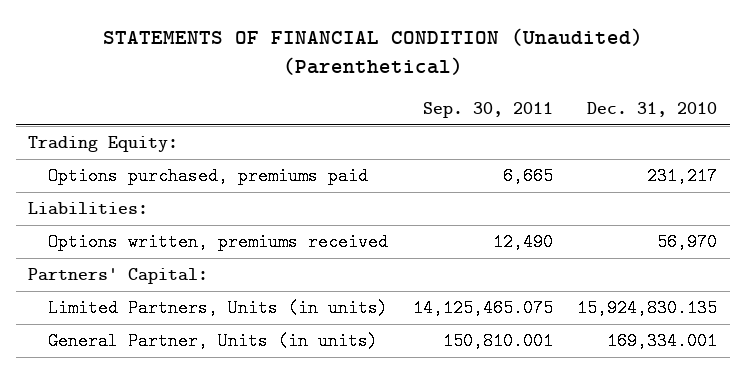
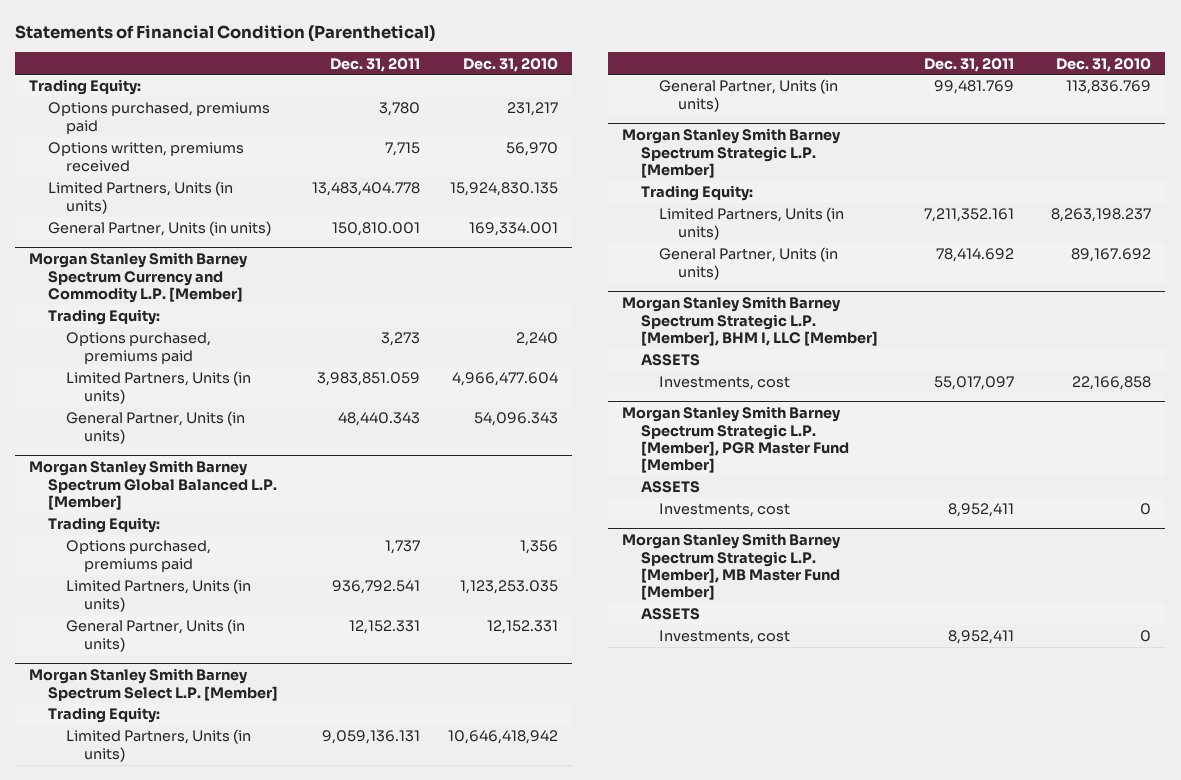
- STATEMENTS OF FINANCIAL CONDITION (Unaudited) (Parenthetical)
+ Statements of Financial Condition (Parenthetical)
- | Sep. 30, 2011 | Dec. 31, 2010
+ | Dec. 31, 2011 | Dec. 31, 2010
- Liabilities:
- Partners' Capital:
+ Morgan Stanley Smith Barney Spectrum Currency and Commodity L.P. [Member]
+ Trading Equity:
+ Options purchased, premiums paid | 3,273 | 2,240
+ Limited Partners, Units (in units) | 3,983,851.059 | 4,966,477.604
+ General Partner, Units (in units) | 48,440.343 | 54,096.343
+ Morgan Stanley Smith Barney Spectrum Global Balanced L.P. [Member]
+ Trading Equity:
+ Options purchased, premiums paid | 1,737 | 1,356
+ Limited Partners, Units (in units) | 936,792.541 | 1,123,253.035
+ General Partner, Units (in units) | 12,152.331 | 12,152.331
+ Morgan Stanley Smith Barney Spectrum Select L.P. [Member]
+ Trading Equity:
+ Limited Partners, Units (in units) | 9,059,136.131 | 10,646,418,942
+ General Partner, Units (in units) | 99,481.769 | 113,836.769
+ Morgan Stanley Smith Barney Spectrum Strategic L.P. [Member]
+ Trading Equity:
+ Limited Partners, Units (in units) | 7,211,352.161 | 8,263,198.237
+ General Partner, Units (in units) | 78,414.692 | 89,167.692
+ Morgan Stanley Smith Barney Spectrum Strategic L.P. [Member], BHM I, LLC [Member]
+ ASSETS
+ Investments, cost | 55,017,097 | 22,166,858
+ Morgan Stanley Smith Barney Spectrum Strategic L.P. [Member], PGR Master Fund [Member]
+ ASSETS
+ Investments, cost | 8,952,411 | 0
+ Morgan Stanley Smith Barney Spectrum Strategic L.P. [Member], MB Master Fund [Member]
+ ASSETS
+ Investments, cost | 8,952,411 | 0

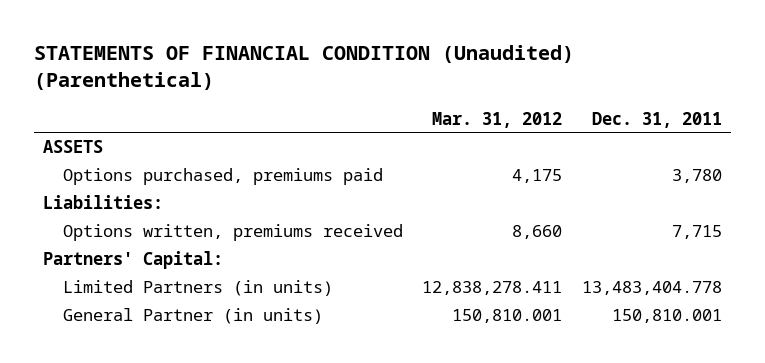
- Statements of Financial Condition (Parenthetical)
+ STATEMENTS OF FINANCIAL CONDITION (Unaudited) (Parenthetical)
- | Dec. 31, 2011 | Dec. 31, 2010
+ | Mar. 31, 2012 | Dec. 31, 2011
- Trading Equity:
+ ASSETS
+ Liabilities:
- Limited Partners, Units (in units) | 13,483,404.778 | 15,924,830.135
- General Partner, Units (in units) | 150,810.001 | 169,334.001
- Morgan Stanley Smith Barney Spectrum Currency and Commodity L.P. [Member]
- Trading Equity:
- Options purchased, premiums paid | 3,273 | 2,240
- Limited Partners, Units (in units) | 3,983,851.059 | 4,966,477.604
- General Partner, Units (in units) | 48,440.343 | 54,096.343
- Morgan Stanley Smith Barney Spectrum Global Balanced L.P. [Member]
- Trading Equity:
- Options purchased, premiums paid | 1,737 | 1,356
- Limited Partners, Units (in units) | 936,792.541 | 1,123,253.035
- General Partner, Units (in units) | 12,152.331 | 12,152.331
- Morgan Stanley Smith Barney Spectrum Select L.P. [Member]
- Trading Equity:
- Limited Partners, Units (in units) | 9,059,136.131 | 10,646,418,942
- General Partner, Units (in units) | 99,481.769 | 113,836.769
- Morgan Stanley Smith Barney Spectrum Strategic L.P. [Member]
- Trading Equity:
- Limited Partners, Units (in units) | 7,211,352.161 | 8,263,198.237
- General Partner, Units (in units) | 78,414.692 | 89,167.692
- Morgan Stanley Smith Barney Spectrum Strategic L.P. [Member], BHM I, LLC [Member]
- ASSETS
- Investments, cost | 55,017,097 | 22,166,858
- Morgan Stanley Smith Barney Spectrum Strategic L.P. [Member], PGR Master Fund [Member]
- ASSETS
- Investments, cost | 8,952,411 | 0
- Morgan Stanley Smith Barney Spectrum Strategic L.P. [Member], MB Master Fund [Member]
- ASSETS
- Investments, cost | 8,952,411 | 0
+ Partners' Capital:
+ Limited Partners (in units) | 12,838,278.411 | 13,483,404.778
+ General Partner (in units) | 150,810.001 | 150,810.001

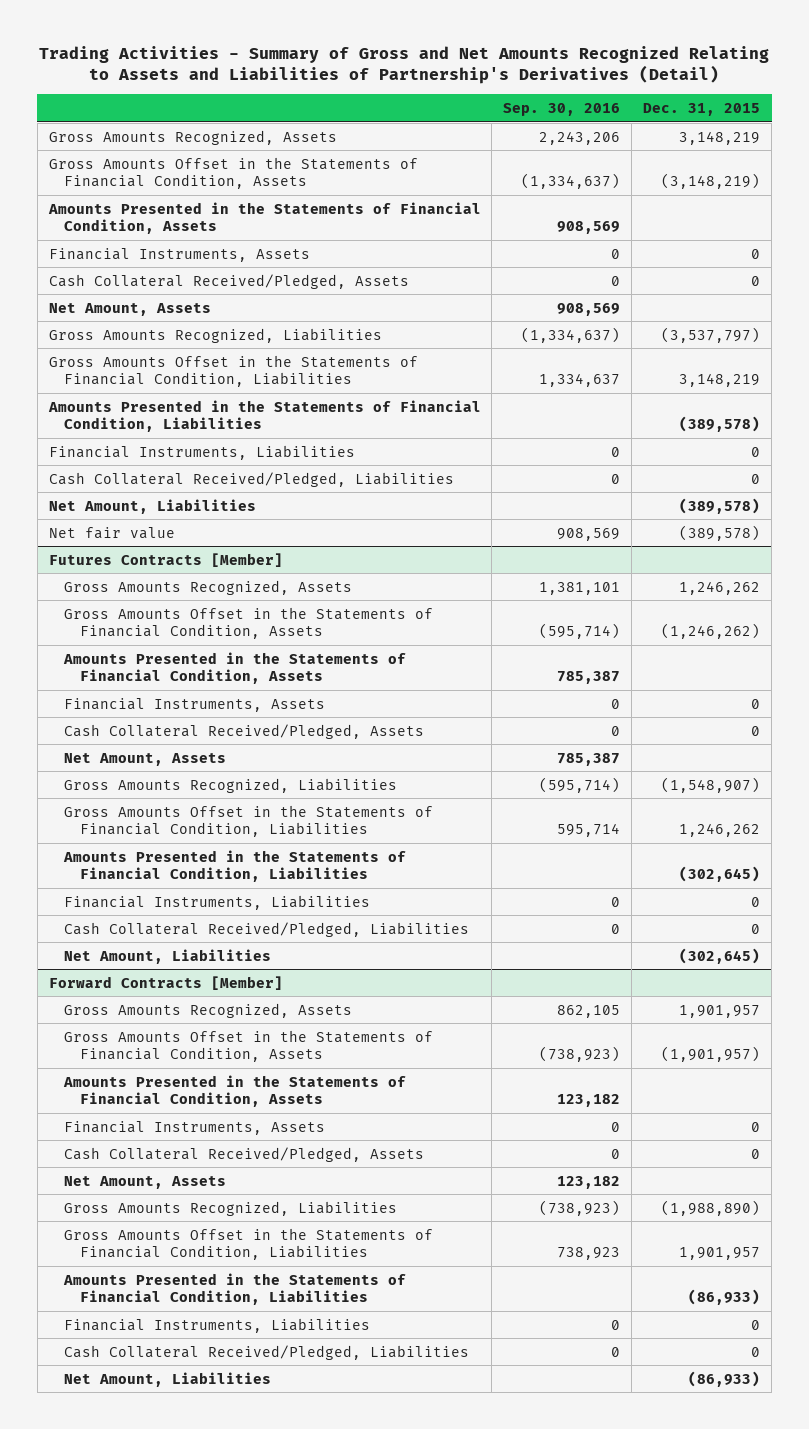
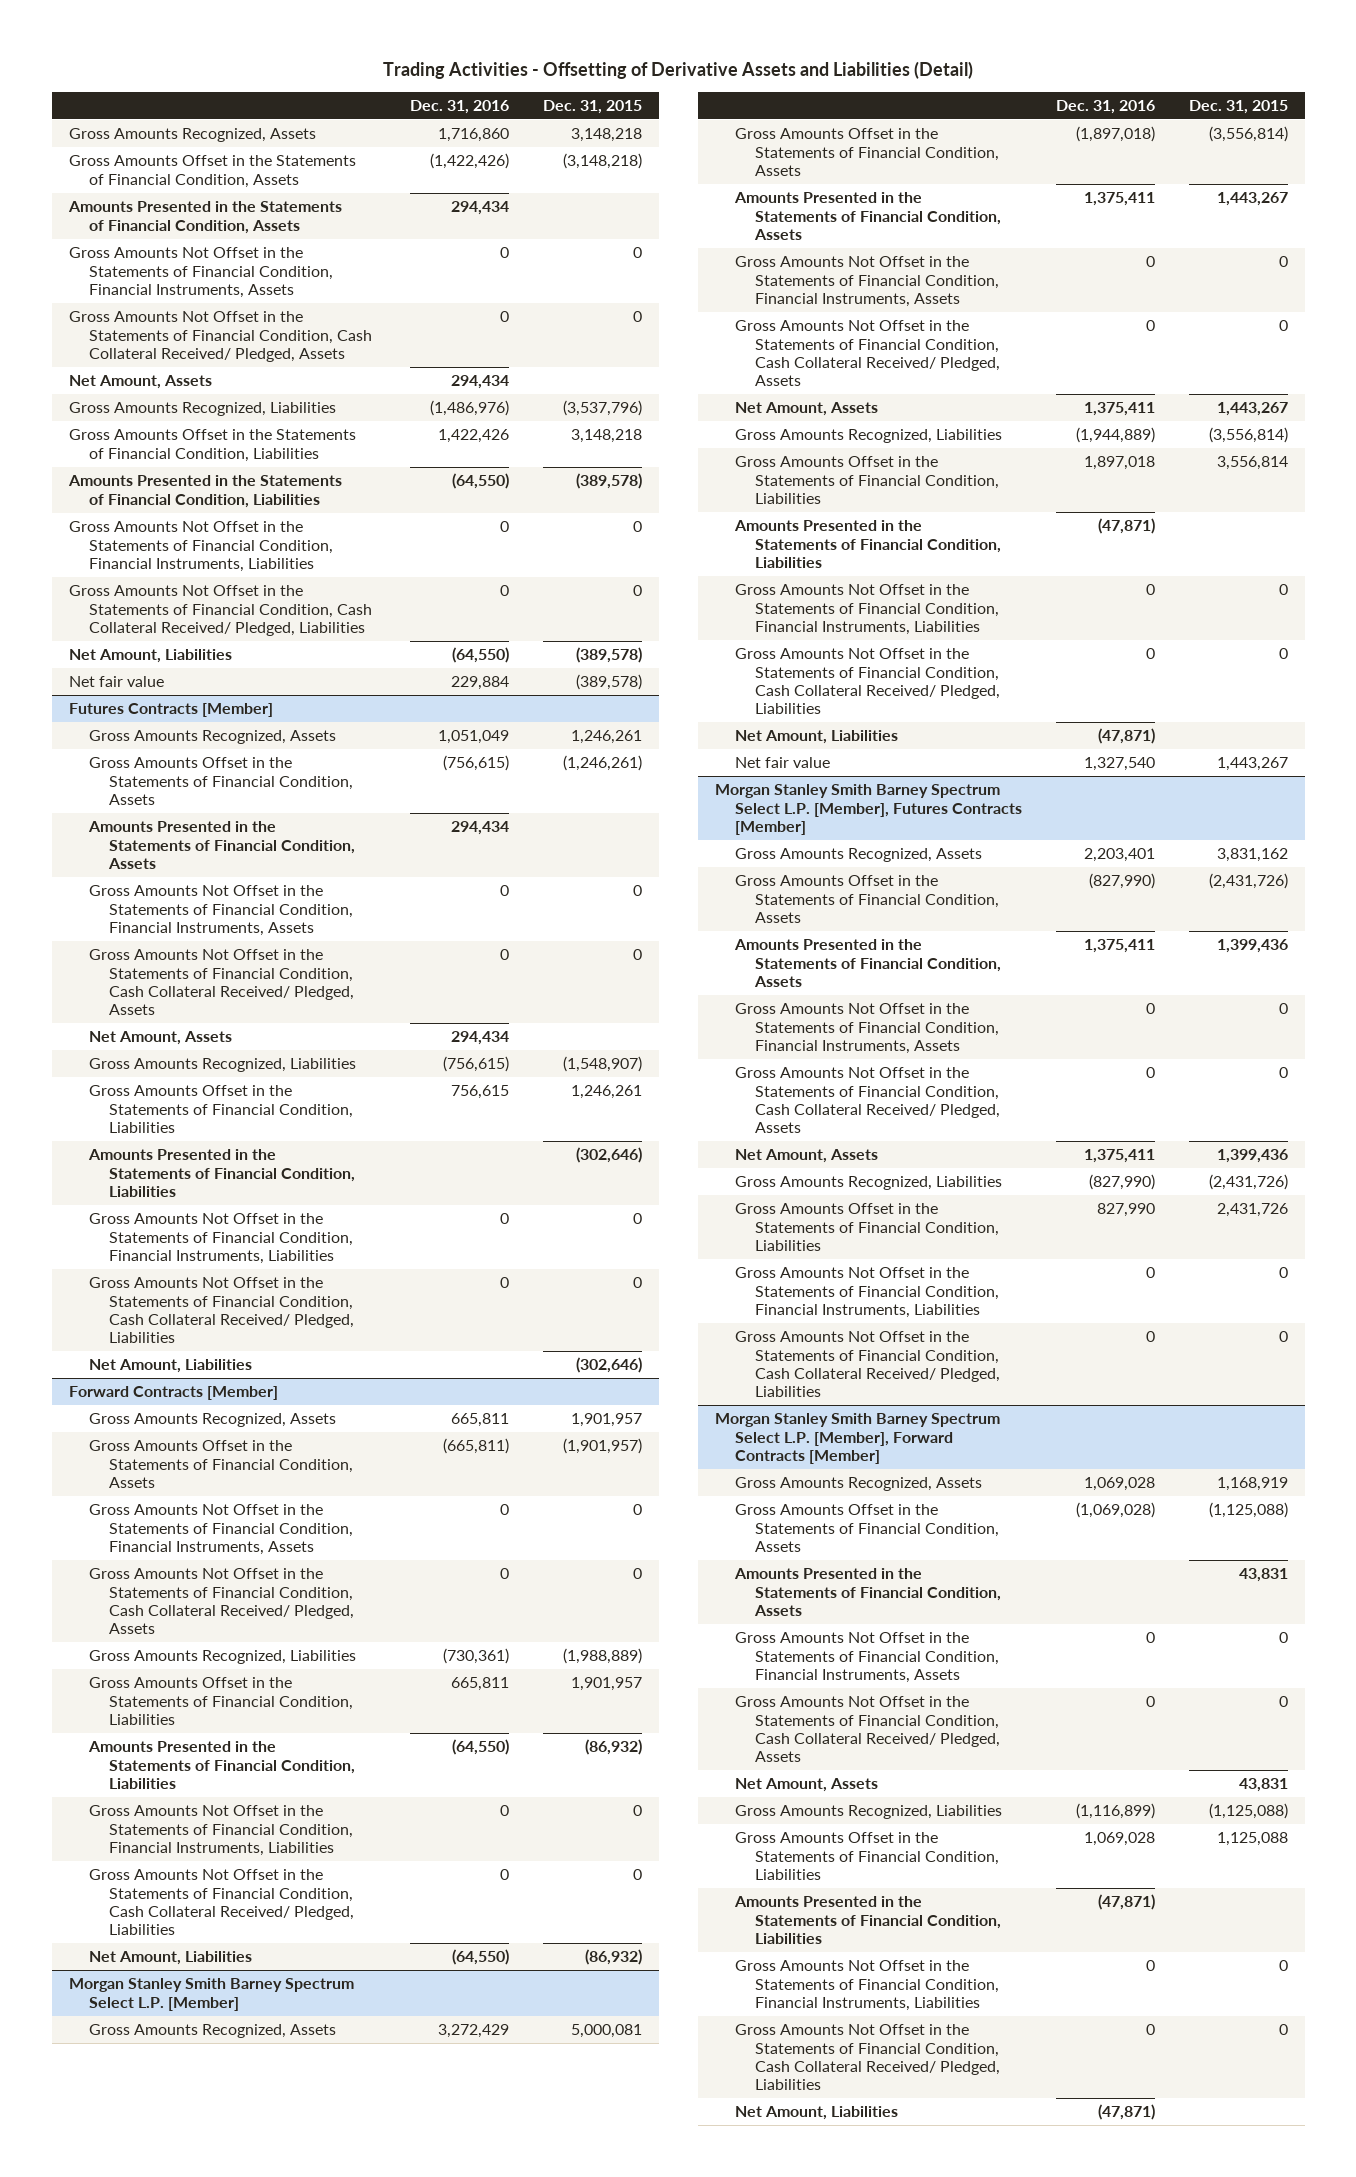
- Trading Activities - Summary of Gross and Net Amounts Recognized Relating to Assets and Liabilities of Partnership's Derivatives (Detail)
+ Trading Activities - Offsetting of Derivative Assets and Liabilities (Detail)
- | Sep. 30, 2016 | Dec. 31, 2015
+ | Dec. 31, 2016 | Dec. 31, 2015
- Gross Amounts Recognized, Assets | 2,243,206 | 3,148,219
- Gross Amounts Offset in the Statements of Financial Condition, Assets | (1,334,637) | (3,148,219)
+ Gross Amounts Recognized, Assets | 1,716,860 | 3,148,218
+ Gross Amounts Offset in the Statements of Financial Condition, Assets | (1,422,426) | (3,148,218)
- Financial Instruments, Assets | 0 | 0
- Cash Collateral Received/Pledged, Assets | 0 | 0
+ Gross Amounts Not Offset in the Statements of Financial Condition, Financial Instruments, Assets | 0 | 0
+ Gross Amounts Not Offset in the Statements of Financial Condition, Cash Collateral Received/ Pledged, Assets | 0 | 0
- Gross Amounts Recognized, Liabilities | (1,334,637) | (3,537,797)
- Gross Amounts Offset in the Statements of Financial Condition, Liabilities | 1,334,637 | 3,148,219
+ Gross Amounts Recognized, Liabilities | (1,486,976) | (3,537,796)
+ Gross Amounts Offset in the Statements of Financial Condition, Liabilities | 1,422,426 | 3,148,218
- Financial Instruments, Liabilities | 0 | 0
- Cash Collateral Received/Pledged, Liabilities | 0 | 0
+ Gross Amounts Not Offset in the Statements of Financial Condition, Financial Instruments, Liabilities | 0 | 0
+ Gross Amounts Not Offset in the Statements of Financial Condition, Cash Collateral Received/ Pledged, Liabilities | 0 | 0
@ Futures Contracts [Member]
- Gross Amounts Recognized, Assets | 1,381,101 | 1,246,262
- Gross Amounts Offset in the Statements of Financial Condition, Assets | (595,714) | (1,246,262)
+ Gross Amounts Recognized, Assets | 1,051,049 | 1,246,261
+ Gross Amounts Offset in the Statements of Financial Condition, Assets | (756,615) | (1,246,261)
- Financial Instruments, Assets | 0 | 0
- Cash Collateral Received/Pledged, Assets | 0 | 0
+ Gross Amounts Not Offset in the Statements of Financial Condition, Financial Instruments, Assets | 0 | 0
+ Gross Amounts Not Offset in the Statements of Financial Condition, Cash Collateral Received/ Pledged, Assets | 0 | 0
- Gross Amounts Offset in the Statements of Financial Condition, Liabilities | 595,714 | 1,246,262
- Amounts Presented in the Statements of Financial Condition, Liabilities | | (302,645)
- Financial Instruments, Liabilities | 0 | 0
- Cash Collateral Received/Pledged, Liabilities | 0 | 0
- Net Amount, Liabilities | | (302,645)
+ Gross Amounts Offset in the Statements of Financial Condition, Liabilities | 756,615 | 1,246,261
+ Amounts Presented in the Statements of Financial Condition, Liabilities | | (302,646)
+ Gross Amounts Not Offset in the Statements of Financial Condition, Financial Instruments, Liabilities | 0 | 0
+ Gross Amounts Not Offset in the Statements of Financial Condition, Cash Collateral Received/ Pledged, Liabilities | 0 | 0
+ Net Amount, Liabilities | | (302,646)
@ Forward Contracts [Member]
- Amounts Presented in the Statements of Financial Condition, Assets | 123,182 |
- Financial Instruments, Assets | 0 | 0
- Cash Collateral Received/Pledged, Assets | 0 | 0
- Net Amount, Assets | 123,182 |
- Gross Amounts Recognized, Liabilities | (738,923) | (1,988,890)
+ Gross Amounts Not Offset in the Statements of Financial Condition, Financial Instruments, Assets | 0 | 0
+ Gross Amounts Not Offset in the Statements of Financial Condition, Cash Collateral Received/ Pledged, Assets | 0 | 0
+ Gross Amounts Recognized, Liabilities | (730,361) | (1,988,889)
- Amounts Presented in the Statements of Financial Condition, Liabilities | | (86,933)
- Financial Instruments, Liabilities | 0 | 0
- Cash Collateral Received/Pledged, Liabilities | 0 | 0
- Net Amount, Liabilities | | (86,933)
+ Amounts Presented in the Statements of Financial Condition, Liabilities | (64,550) | (86,932)
+ Gross Amounts Not Offset in the Statements of Financial Condition, Financial Instruments, Liabilities | 0 | 0
+ Gross Amounts Not Offset in the Statements of Financial Condition, Cash Collateral Received/ Pledged, Liabilities | 0 | 0
+ Net Amount, Liabilities | (64,550) | (86,932)
+ Morgan Stanley Smith Barney Spectrum Select L.P. [Member]
+ Gross Amounts Recognized, Assets | 3,272,429 | 5,000,081
+ Gross Amounts Offset in the Statements of Financial Condition, Assets | (1,897,018) | (3,556,814)
+ Amounts Presented in the Statements of Financial Condition, Assets | 1,375,411 | 1,443,267
+ Gross Amounts Not Offset in the Statements of Financial Condition, Financial Instruments, Assets | 0 | 0
+ Gross Amounts Not Offset in the Statements of Financial Condition, Cash Collateral Received/ Pledged, Assets | 0 | 0
+ Net Amount, Assets | 1,375,411 | 1,443,267
+ Gross Amounts Recognized, Liabilities | (1,944,889) | (3,556,814)
+ Gross Amounts Offset in the Statements of Financial Condition, Liabilities | 1,897,018 | 3,556,814
+ Amounts Presented in the Statements of Financial Condition, Liabilities | (47,871) |
+ Gross Amounts Not Offset in the Statements of Financial Condition, Financial Instruments, Liabilities | 0 | 0
+ Gross Amounts Not Offset in the Statements of Financial Condition, Cash Collateral Received/ Pledged, Liabilities | 0 | 0
+ Net Amount, Liabilities | (47,871) |
+ Net fair value | 1,327,540 | 1,443,267
+ Morgan Stanley Smith Barney Spectrum Select L.P. [Member], Futures Contracts [Member]
+ Gross Amounts Recognized, Assets | 2,203,401 | 3,831,162
+ Gross Amounts Offset in the Statements of Financial Condition, Assets | (827,990) | (2,431,726)
+ Amounts Presented in the Statements of Financial Condition, Assets | 1,375,411 | 1,399,436
+ Gross Amounts Not Offset in the Statements of Financial Condition, Financial Instruments, Assets | 0 | 0
+ Gross Amounts Not Offset in the Statements of Financial Condition, Cash Collateral Received/ Pledged, Assets | 0 | 0
+ Net Amount, Assets | 1,375,411 | 1,399,436
+ Gross Amounts Recognized, Liabilities | (827,990) | (2,431,726)
+ Gross Amounts Offset in the Statements of Financial Condition, Liabilities | 827,990 | 2,431,726
+ Gross Amounts Not Offset in the Statements of Financial Condition, Financial Instruments, Liabilities | 0 | 0
+ Gross Amounts Not Offset in the Statements of Financial Condition, Cash Collateral Received/ Pledged, Liabilities | 0 | 0
+ Morgan Stanley Smith Barney Spectrum Select L.P. [Member], Forward Contracts [Member]
+ Gross Amounts Recognized, Assets | 1,069,028 | 1,168,919
+ Gross Amounts Offset in the Statements of Financial Condition, Assets | (1,069,028) | (1,125,088)
+ Amounts Presented in the Statements of Financial Condition, Assets | | 43,831
+ Gross Amounts Not Offset in the Statements of Financial Condition, Financial Instruments, Assets | 0 | 0
+ Gross Amounts Not Offset in the Statements of Financial Condition, Cash Collateral Received/ Pledged, Assets | 0 | 0
+ Net Amount, Assets | | 43,831
+ Gross Amounts Recognized, Liabilities | (1,116,899) | (1,125,088)
+ Gross Amounts Offset in the Statements of Financial Condition, Liabilities | 1,069,028 | 1,125,088
+ Amounts Presented in the Statements of Financial Condition, Liabilities | (47,871) |
+ Gross Amounts Not Offset in the Statements of Financial Condition, Financial Instruments, Liabilities | 0 | 0
+ Gross Amounts Not Offset in the Statements of Financial Condition, Cash Collateral Received/ Pledged, Liabilities | 0 | 0
+ Net Amount, Liabilities | (47,871) |

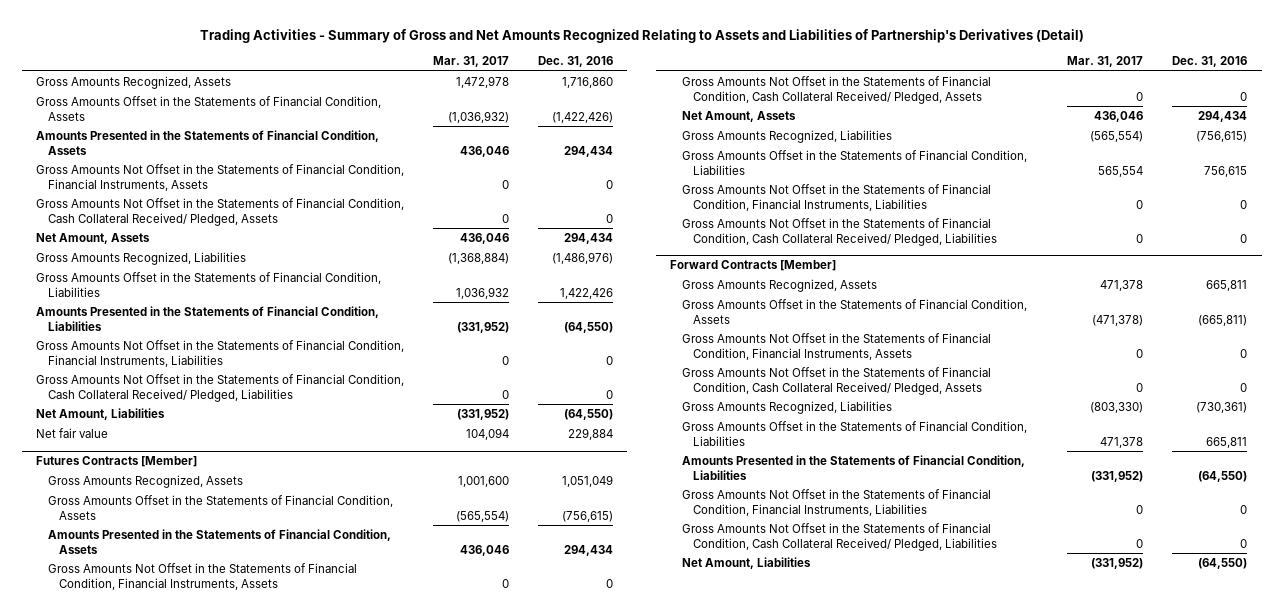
- Trading Activities - Offsetting of Derivative Assets and Liabilities (Detail)
+ Trading Activities - Summary of Gross and Net Amounts Recognized Relating to Assets and Liabilities of Partnership's Derivatives (Detail)
- | Dec. 31, 2016 | Dec. 31, 2015
+ | Mar. 31, 2017 | Dec. 31, 2016
@ Futures Contracts [Member]
- Amounts Presented in the Statements of Financial Condition, Liabilities | | (302,646)
- Net Amount, Liabilities | | (302,646)
- Morgan Stanley Smith Barney Spectrum Select L.P. [Member]
- Gross Amounts Recognized, Assets | 3,272,429 | 5,000,081
- Gross Amounts Offset in the Statements of Financial Condition, Assets | (1,897,018) | (3,556,814)
- Amounts Presented in the Statements of Financial Condition, Assets | 1,375,411 | 1,443,267
- Gross Amounts Not Offset in the Statements of Financial Condition, Financial Instruments, Assets | 0 | 0
- Gross Amounts Not Offset in the Statements of Financial Condition, Cash Collateral Received/ Pledged, Assets | 0 | 0
- Net Amount, Assets | 1,375,411 | 1,443,267
- Gross Amounts Recognized, Liabilities | (1,944,889) | (3,556,814)
- Gross Amounts Offset in the Statements of Financial Condition, Liabilities | 1,897,018 | 3,556,814
- Amounts Presented in the Statements of Financial Condition, Liabilities | (47,871) |
- Gross Amounts Not Offset in the Statements of Financial Condition, Financial Instruments, Liabilities | 0 | 0
- Gross Amounts Not Offset in the Statements of Financial Condition, Cash Collateral Received/ Pledged, Liabilities | 0 | 0
- Net Amount, Liabilities | (47,871) |
- Net fair value | 1,327,540 | 1,443,267
- Morgan Stanley Smith Barney Spectrum Select L.P. [Member], Futures Contracts [Member]
- Gross Amounts Recognized, Assets | 2,203,401 | 3,831,162
- Gross Amounts Offset in the Statements of Financial Condition, Assets | (827,990) | (2,431,726)
- Amounts Presented in the Statements of Financial Condition, Assets | 1,375,411 | 1,399,436
- Gross Amounts Not Offset in the Statements of Financial Condition, Financial Instruments, Assets | 0 | 0
- Gross Amounts Not Offset in the Statements of Financial Condition, Cash Collateral Received/ Pledged, Assets | 0 | 0
- Net Amount, Assets | 1,375,411 | 1,399,436
- Gross Amounts Recognized, Liabilities | (827,990) | (2,431,726)
- Gross Amounts Offset in the Statements of Financial Condition, Liabilities | 827,990 | 2,431,726
- Gross Amounts Not Offset in the Statements of Financial Condition, Financial Instruments, Liabilities | 0 | 0
- Gross Amounts Not Offset in the Statements of Financial Condition, Cash Collateral Received/ Pledged, Liabilities | 0 | 0
- Morgan Stanley Smith Barney Spectrum Select L.P. [Member], Forward Contracts [Member]
- Gross Amounts Recognized, Assets | 1,069,028 | 1,168,919
- Gross Amounts Offset in the Statements of Financial Condition, Assets | (1,069,028) | (1,125,088)
- Amounts Presented in the Statements of Financial Condition, Assets | | 43,831
- Gross Amounts Not Offset in the Statements of Financial Condition, Financial Instruments, Assets | 0 | 0
- Gross Amounts Not Offset in the Statements of Financial Condition, Cash Collateral Received/ Pledged, Assets | 0 | 0
- Net Amount, Assets | | 43,831
- Gross Amounts Recognized, Liabilities | (1,116,899) | (1,125,088)
- Gross Amounts Offset in the Statements of Financial Condition, Liabilities | 1,069,028 | 1,125,088
- Amounts Presented in the Statements of Financial Condition, Liabilities | (47,871) |
- Gross Amounts Not Offset in the Statements of Financial Condition, Financial Instruments, Liabilities | 0 | 0
- Gross Amounts Not Offset in the Statements of Financial Condition, Cash Collateral Received/ Pledged, Liabilities | 0 | 0
- Net Amount, Liabilities | (47,871) |

